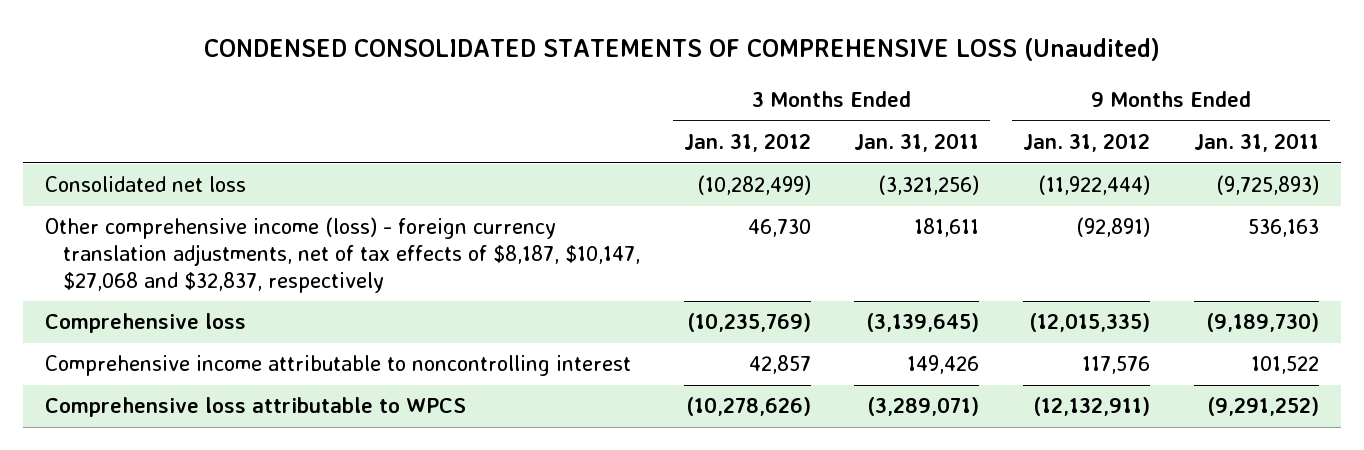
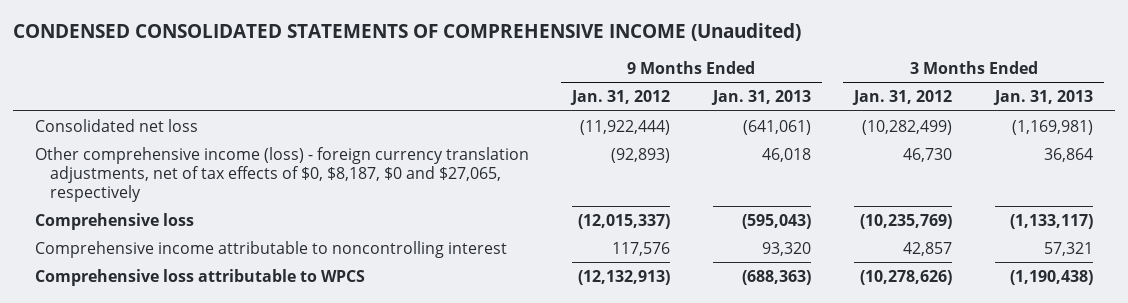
- CONDENSED CONSOLIDATED STATEMENTS OF COMPREHENSIVE LOSS (Unaudited)
+ CONDENSED CONSOLIDATED STATEMENTS OF COMPREHENSIVE INCOME (Unaudited)
- | 3 Months Ended Jan. 31, 2012 | 3 Months Ended Jan. 31, 2011 | 9 Months Ended Jan. 31, 2012 | 9 Months Ended Jan. 31, 2011
+ | 9 Months Ended Jan. 31, 2012 | 9 Months Ended Jan. 31, 2013 | 3 Months Ended Jan. 31, 2012 | 3 Months Ended Jan. 31, 2013
- Other comprehensive income (loss) - foreign currency translation adjustments, net of tax effects of $8,187, $10,147, $27,068 and $32,837, respectively | 46,730 | 181,611 | (92,891) | 536,163
- Comprehensive loss | (10,235,769) | (3,139,645) | (12,015,335) | (9,189,730)
+ Other comprehensive income (loss) - foreign currency translation adjustments, net of tax effects of $0, $8,187, $0 and $27,065, respectively | (92,893) | 46,018 | 46,730 | 36,864
+ Comprehensive loss | (12,015,337) | (595,043) | (10,235,769) | (1,133,117)
- Comprehensive loss attributable to WPCS | (10,278,626) | (3,289,071) | (12,132,911) | (9,291,252)
+ Comprehensive loss attributable to WPCS | (12,132,913) | (688,363) | (10,278,626) | (1,190,438)

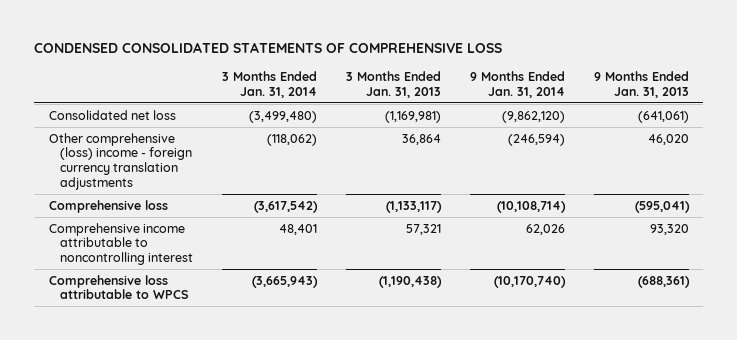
- CONDENSED CONSOLIDATED STATEMENTS OF COMPREHENSIVE INCOME (Unaudited)
+ CONDENSED CONSOLIDATED STATEMENTS OF COMPREHENSIVE LOSS
- | 9 Months Ended Jan. 31, 2012 | 9 Months Ended Jan. 31, 2013 | 3 Months Ended Jan. 31, 2012 | 3 Months Ended Jan. 31, 2013
+ | 3 Months Ended Jan. 31, 2014 | 3 Months Ended Jan. 31, 2013 | 9 Months Ended Jan. 31, 2014 | 9 Months Ended Jan. 31, 2013
- Other comprehensive income (loss) - foreign currency translation adjustments, net of tax effects of $0, $8,187, $0 and $27,065, respectively | (92,893) | 46,018 | 46,730 | 36,864
- Comprehensive loss | (12,015,337) | (595,043) | (10,235,769) | (1,133,117)
+ Other comprehensive (loss) income - foreign currency translation adjustments | (118,062) | 36,864 | (246,594) | 46,020
+ Comprehensive loss | (3,617,542) | (1,133,117) | (10,108,714) | (595,041)
- Comprehensive loss attributable to WPCS | (12,132,913) | (688,363) | (10,278,626) | (1,190,438)
+ Comprehensive loss attributable to WPCS | (3,665,943) | (1,190,438) | (10,170,740) | (688,361)

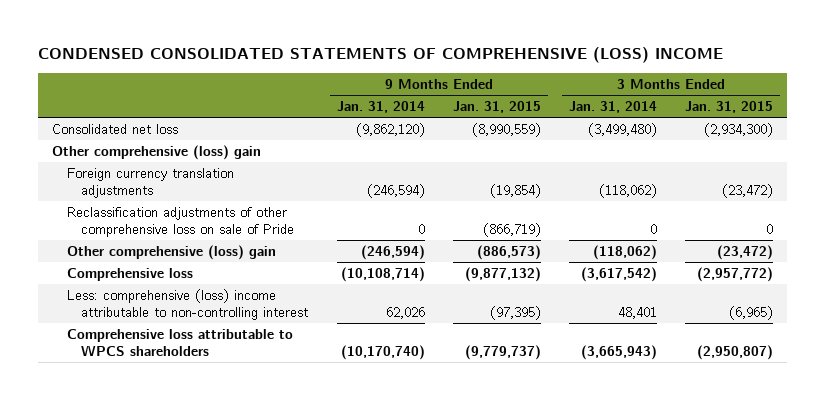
- CONDENSED CONSOLIDATED STATEMENTS OF COMPREHENSIVE LOSS
+ CONDENSED CONSOLIDATED STATEMENTS OF COMPREHENSIVE (LOSS) INCOME
- | 3 Months Ended Jan. 31, 2014 | 3 Months Ended Jan. 31, 2013 | 9 Months Ended Jan. 31, 2014 | 9 Months Ended Jan. 31, 2013
+ | 9 Months Ended Jan. 31, 2014 | 9 Months Ended Jan. 31, 2015 | 3 Months Ended Jan. 31, 2014 | 3 Months Ended Jan. 31, 2015
- Other comprehensive (loss) income - foreign currency translation adjustments | (118,062) | 36,864 | (246,594) | 46,020
+ Other comprehensive (loss) gain
+ Foreign currency translation adjustments | (246,594) | (19,854) | (118,062) | (23,472)
+ Reclassification adjustments of other comprehensive loss on sale of Pride | 0 | (866,719) | 0 | 0
+ Other comprehensive (loss) gain | (246,594) | (886,573) | (118,062) | (23,472)
- Comprehensive income attributable to noncontrolling interest | 48,401 | 57,321 | 62,026 | 93,320
- Comprehensive loss attributable to WPCS | (3,665,943) | (1,190,438) | (10,170,740) | (688,361)
+ Less: comprehensive (loss) income attributable to non-controlling interest | 62,026 | (97,395) | 48,401 | (6,965)
+ Comprehensive loss attributable to WPCS shareholders | (10,170,740) | (9,779,737) | (3,665,943) | (2,950,807)

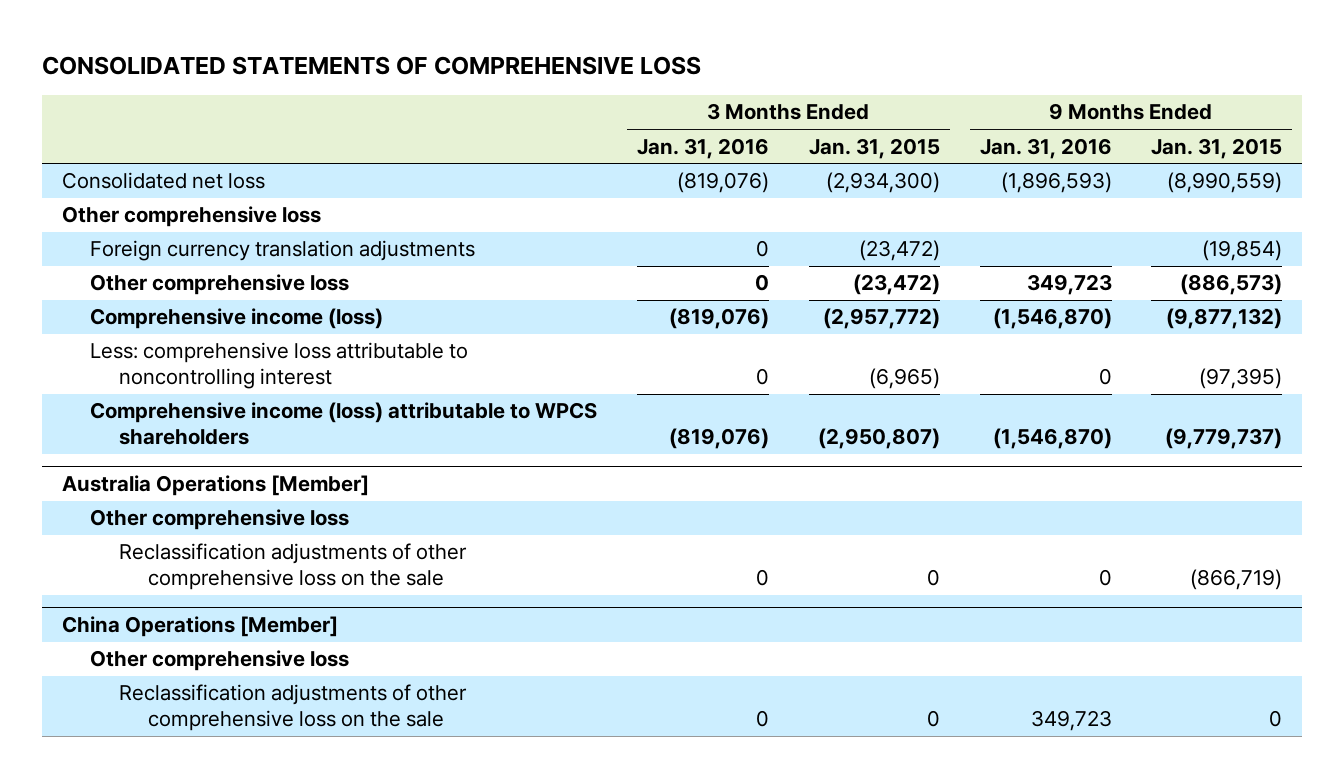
- CONDENSED CONSOLIDATED STATEMENTS OF COMPREHENSIVE (LOSS) INCOME
+ CONSOLIDATED STATEMENTS OF COMPREHENSIVE LOSS
- | 9 Months Ended Jan. 31, 2014 | 9 Months Ended Jan. 31, 2015 | 3 Months Ended Jan. 31, 2014 | 3 Months Ended Jan. 31, 2015
+ | 3 Months Ended Jan. 31, 2016 | 3 Months Ended Jan. 31, 2015 | 9 Months Ended Jan. 31, 2016 | 9 Months Ended Jan. 31, 2015
- Other comprehensive (loss) gain
+ Other comprehensive loss
- Reclassification adjustments of other comprehensive loss on sale of Pride | 0 | (866,719) | 0 | 0
- Other comprehensive (loss) gain | (246,594) | (886,573) | (118,062) | (23,472)
- Comprehensive loss | (10,108,714) | (9,877,132) | (3,617,542) | (2,957,772)
- Less: comprehensive (loss) income attributable to non-controlling interest | 62,026 | (97,395) | 48,401 | (6,965)
- Comprehensive loss attributable to WPCS shareholders | (10,170,740) | (9,779,737) | (3,665,943) | (2,950,807)
+ Other comprehensive loss | 0 | (23,472) | 349,723 | (886,573)
+ Comprehensive income (loss) | (819,076) | (2,957,772) | (1,546,870) | (9,877,132)
+ Less: comprehensive loss attributable to noncontrolling interest | 0 | (6,965) | 0 | (97,395)
+ Comprehensive income (loss) attributable to WPCS shareholders | (819,076) | (2,950,807) | (1,546,870) | (9,779,737)
+ Australia Operations [Member]
+ Other comprehensive loss
+ Reclassification adjustments of other comprehensive loss on the sale | 0 | 0 | 0 | (866,719)
+ China Operations [Member]
+ Other comprehensive loss
+ Reclassification adjustments of other comprehensive loss on the sale | 0 | 0 | 349,723 | 0

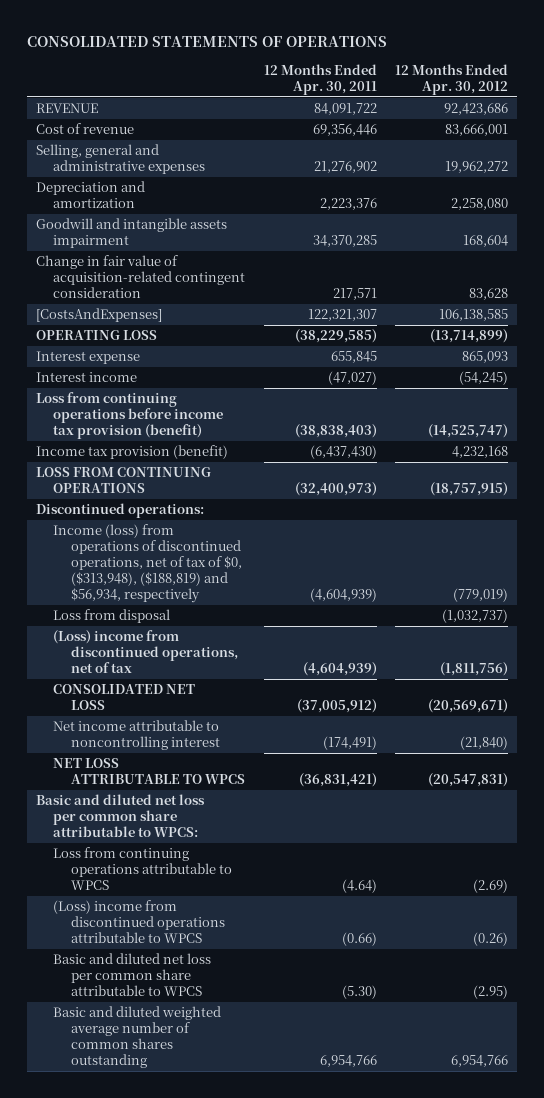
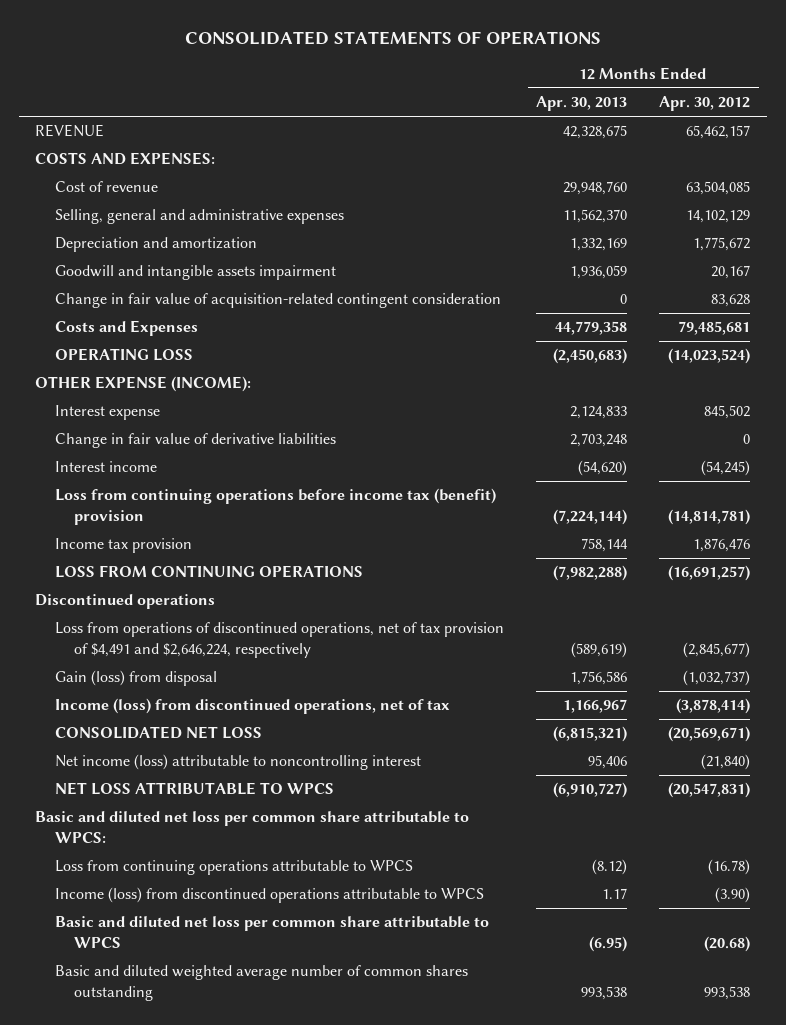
- | 12 Months Ended Apr. 30, 2011 | 12 Months Ended Apr. 30, 2012
+ | 12 Months Ended Apr. 30, 2013 | 12 Months Ended Apr. 30, 2012
- REVENUE | 84,091,722 | 92,423,686
- Cost of revenue | 69,356,446 | 83,666,001
- Selling, general and administrative expenses | 21,276,902 | 19,962,272
- Depreciation and amortization | 2,223,376 | 2,258,080
- Goodwill and intangible assets impairment | 34,370,285 | 168,604
+ REVENUE | 42,328,675 | 65,462,157
+ COSTS AND EXPENSES:
+ Cost of revenue | 29,948,760 | 63,504,085
+ Selling, general and administrative expenses | 11,562,370 | 14,102,129
+ Depreciation and amortization | 1,332,169 | 1,775,672
+ Goodwill and intangible assets impairment | 1,936,059 | 20,167
- [CostsAndExpenses] | 122,321,307 | 106,138,585
- OPERATING LOSS | (38,229,585) | (13,714,899)
- Interest expense | 655,845 | 865,093
+ Costs and Expenses | 44,779,358 | 79,485,681
+ OPERATING LOSS | (2,450,683) | (14,023,524)
+ OTHER EXPENSE (INCOME):
+ Interest expense | 2,124,833 | 845,502
+ Change in fair value of derivative liabilities | 2,703,248 | 0
- Loss from continuing operations before income tax provision (benefit) | (38,838,403) | (14,525,747)
- Income tax provision (benefit) | (6,437,430) | 4,232,168
- LOSS FROM CONTINUING OPERATIONS | (32,400,973) | (18,757,915)
- Discontinued operations:
- Income (loss) from operations of discontinued operations, net of tax of $0, ($313,948), ($188,819) and $56,934, respectively | (4,604,939) | (779,019)
- Loss from disposal | | (1,032,737)
- (Loss) income from discontinued operations, net of tax | (4,604,939) | (1,811,756)
+ Loss from continuing operations before income tax (benefit) provision | (7,224,144) | (14,814,781)
+ Income tax provision | 758,144 | 1,876,476
+ LOSS FROM CONTINUING OPERATIONS | (7,982,288) | (16,691,257)
+ Discontinued operations
+ Loss from operations of discontinued operations, net of tax provision of $4,491 and $2,646,224, respectively | (589,619) | (2,845,677)
+ Gain (loss) from disposal | 1,756,586 | (1,032,737)
+ Income (loss) from discontinued operations, net of tax | 1,166,967 | (3,878,414)
- Net income attributable to noncontrolling interest | (174,491) | (21,840)
+ Net income (loss) attributable to noncontrolling interest | 95,406 | (21,840)
- Loss from continuing operations attributable to WPCS | (4.64) | (2.69)
- (Loss) income from discontinued operations attributable to WPCS | (0.66) | (0.26)
- Basic and diluted net loss per common share attributable to WPCS | (5.30) | (2.95)
- Basic and diluted weighted average number of common shares outstanding | 6,954,766 | 6,954,766
+ Loss from continuing operations attributable to WPCS | (8.12) | (16.78)
+ Income (loss) from discontinued operations attributable to WPCS | 1.17 | (3.90)
+ Basic and diluted net loss per common share attributable to WPCS | (6.95) | (20.68)
+ Basic and diluted weighted average number of common shares outstanding | 993,538 | 993,538

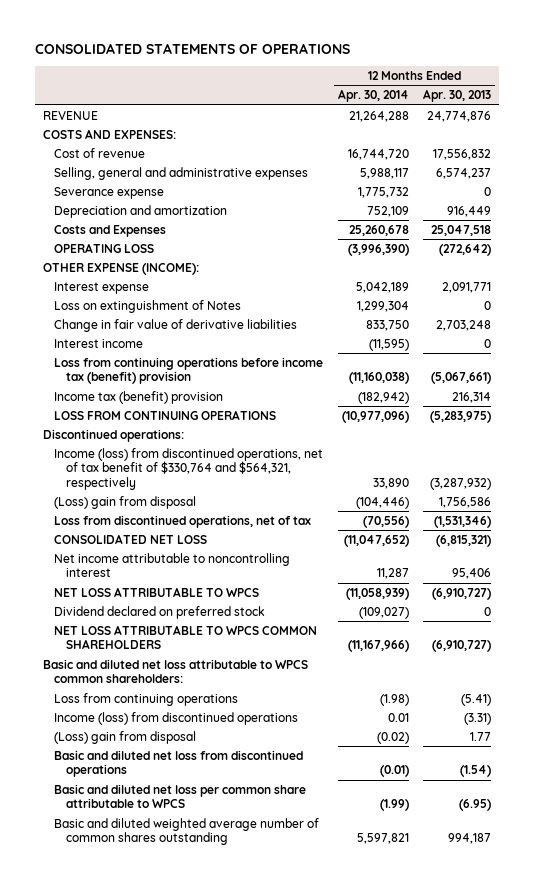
- | 12 Months Ended Apr. 30, 2013 | 12 Months Ended Apr. 30, 2012
+ | 12 Months Ended Apr. 30, 2014 | 12 Months Ended Apr. 30, 2013
- REVENUE | 42,328,675 | 65,462,157
+ REVENUE | 21,264,288 | 24,774,876
- Cost of revenue | 29,948,760 | 63,504,085
- Selling, general and administrative expenses | 11,562,370 | 14,102,129
- Depreciation and amortization | 1,332,169 | 1,775,672
- Goodwill and intangible assets impairment | 1,936,059 | 20,167
- Change in fair value of acquisition-related contingent consideration | 0 | 83,628
- Costs and Expenses | 44,779,358 | 79,485,681
- OPERATING LOSS | (2,450,683) | (14,023,524)
+ Cost of revenue | 16,744,720 | 17,556,832
+ Selling, general and administrative expenses | 5,988,117 | 6,574,237
+ Severance expense | 1,775,732 | 0
+ Depreciation and amortization | 752,109 | 916,449
+ Costs and Expenses | 25,260,678 | 25,047,518
+ OPERATING LOSS | (3,996,390) | (272,642)
- Interest expense | 2,124,833 | 845,502
+ Interest expense | 5,042,189 | 2,091,771
+ Loss on extinguishment of Notes | 1,299,304 | 0
- Interest income | (54,620) | (54,245)
- Loss from continuing operations before income tax (benefit) provision | (7,224,144) | (14,814,781)
- Income tax provision | 758,144 | 1,876,476
- LOSS FROM CONTINUING OPERATIONS | (7,982,288) | (16,691,257)
- Discontinued operations
- Loss from operations of discontinued operations, net of tax provision of $4,491 and $2,646,224, respectively | (589,619) | (2,845,677)
- Gain (loss) from disposal | 1,756,586 | (1,032,737)
- Income (loss) from discontinued operations, net of tax | 1,166,967 | (3,878,414)
+ Interest income | (11,595) | 0
+ Loss from continuing operations before income tax (benefit) provision | (11,160,038) | (5,067,661)
+ Income tax (benefit) provision | (182,942) | 216,314
+ LOSS FROM CONTINUING OPERATIONS | (10,977,096) | (5,283,975)
+ Discontinued operations:
+ Income (loss) from discontinued operations, net of tax benefit of $330,764 and $564,321, respectively | 33,890 | (3,287,932)
+ (Loss) gain from disposal | (104,446) | 1,756,586
+ Loss from discontinued operations, net of tax | (70,556) | (1,531,346)
- Net income (loss) attributable to noncontrolling interest | 95,406 | (21,840)
+ Net income attributable to noncontrolling interest | 11,287 | 95,406
- Basic and diluted net loss per common share attributable to WPCS:
- Loss from continuing operations attributable to WPCS | (8.12) | (16.78)
- Income (loss) from discontinued operations attributable to WPCS | 1.17 | (3.90)
+ Dividend declared on preferred stock | (109,027) | 0
+ NET LOSS ATTRIBUTABLE TO WPCS COMMON SHAREHOLDERS | (11,167,966) | (6,910,727)
+ Basic and diluted net loss attributable to WPCS common shareholders:
+ Loss from continuing operations | (1.98) | (5.41)
+ Income (loss) from discontinued operations | 0.01 | (3.31)
+ (Loss) gain from disposal | (0.02) | 1.77
+ Basic and diluted net loss from discontinued operations | (0.01) | (1.54)
- Basic and diluted weighted average number of common shares outstanding | 993,538 | 993,538
+ Basic and diluted weighted average number of common shares outstanding | 5,597,821 | 994,187

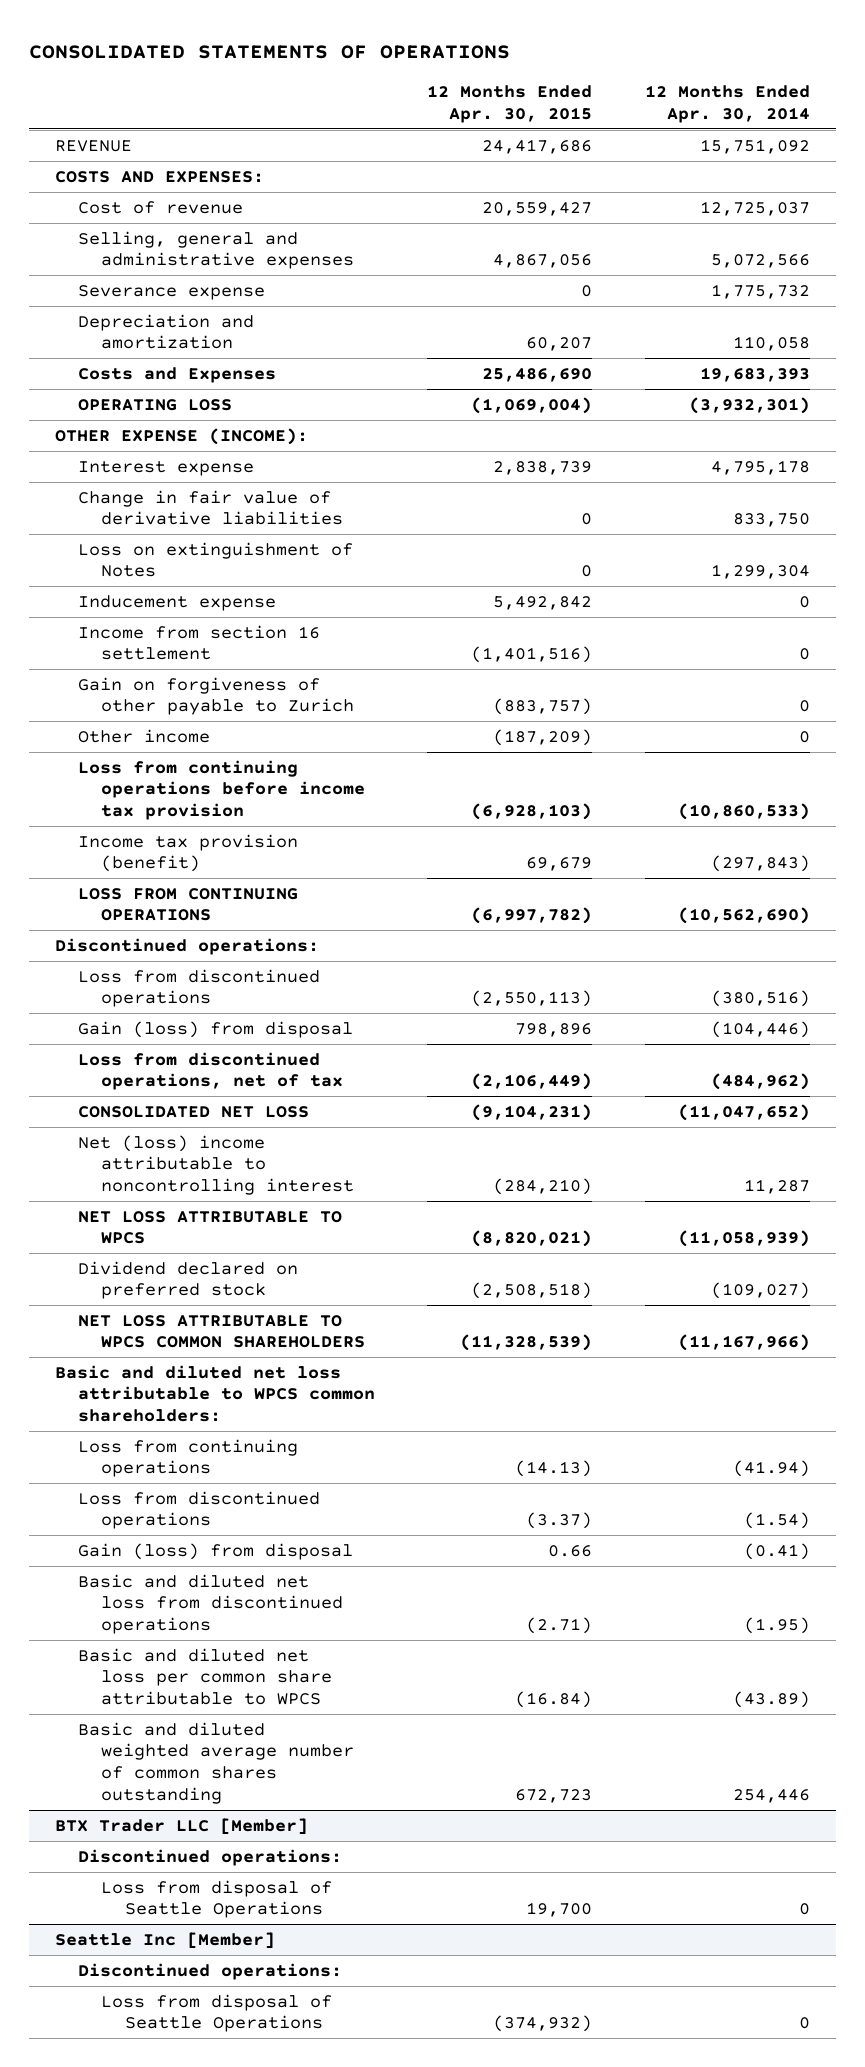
- | 12 Months Ended Apr. 30, 2014 | 12 Months Ended Apr. 30, 2013
+ | 12 Months Ended Apr. 30, 2015 | 12 Months Ended Apr. 30, 2014
- REVENUE | 21,264,288 | 24,774,876
+ REVENUE | 24,417,686 | 15,751,092
- Cost of revenue | 16,744,720 | 17,556,832
- Selling, general and administrative expenses | 5,988,117 | 6,574,237
+ Cost of revenue | 20,559,427 | 12,725,037
+ Selling, general and administrative expenses | 4,867,056 | 5,072,566
- Depreciation and amortization | 752,109 | 916,449
- Costs and Expenses | 25,260,678 | 25,047,518
- OPERATING LOSS | (3,996,390) | (272,642)
+ Depreciation and amortization | 60,207 | 110,058
+ Costs and Expenses | 25,486,690 | 19,683,393
+ OPERATING LOSS | (1,069,004) | (3,932,301)
- Interest expense | 5,042,189 | 2,091,771
+ Interest expense | 2,838,739 | 4,795,178
- Interest income | (11,595) | 0
- Loss from continuing operations before income tax (benefit) provision | (11,160,038) | (5,067,661)
- Income tax (benefit) provision | (182,942) | 216,314
- LOSS FROM CONTINUING OPERATIONS | (10,977,096) | (5,283,975)
moved down: Loss on extinguishment of Notes | 0 | 1,299,304
+ Inducement expense | 5,492,842 | 0
+ Income from section 16 settlement | (1,401,516) | 0
+ Gain on forgiveness of other payable to Zurich | (883,757) | 0
+ Other income | (187,209) | 0
+ Loss from continuing operations before income tax provision | (6,928,103) | (10,860,533)
+ Income tax provision (benefit) | 69,679 | (297,843)
+ LOSS FROM CONTINUING OPERATIONS | (6,997,782) | (10,562,690)
- Income (loss) from discontinued operations, net of tax benefit of $330,764 and $564,321, respectively | 33,890 | (3,287,932)
- (Loss) gain from disposal | (104,446) | 1,756,586
- Loss from discontinued operations, net of tax | (70,556) | (1,531,346)
+ Loss from discontinued operations | (2,550,113) | (380,516)
+ Gain (loss) from disposal | 798,896 | (104,446)
+ Loss from discontinued operations, net of tax | (2,106,449) | (484,962)
- Net income attributable to noncontrolling interest | 11,287 | 95,406
+ Net (loss) income attributable to noncontrolling interest | (284,210) | 11,287
- Loss from continuing operations | (1.98) | (5.41)
- Income (loss) from discontinued operations | 0.01 | (3.31)
- (Loss) gain from disposal | (0.02) | 1.77
- Basic and diluted net loss from discontinued operations | (0.01) | (1.54)
- Basic and diluted net loss per common share attributable to WPCS | (1.99) | (6.95)
- Basic and diluted weighted average number of common shares outstanding | 5,597,821 | 994,187
+ Loss from continuing operations | (14.13) | (41.94)
+ Loss from discontinued operations | (3.37) | (1.54)
+ Gain (loss) from disposal | 0.66 | (0.41)
+ Basic and diluted net loss from discontinued operations | (2.71) | (1.95)
+ Basic and diluted net loss per common share attributable to WPCS | (16.84) | (43.89)
+ Basic and diluted weighted average number of common shares outstanding | 672,723 | 254,446
+ BTX Trader LLC [Member]
+ Discontinued operations:
+ Loss from disposal of Seattle Operations | 19,700 | 0
+ Seattle Inc [Member]
+ Discontinued operations:
+ Loss from disposal of Seattle Operations | (374,932) | 0

